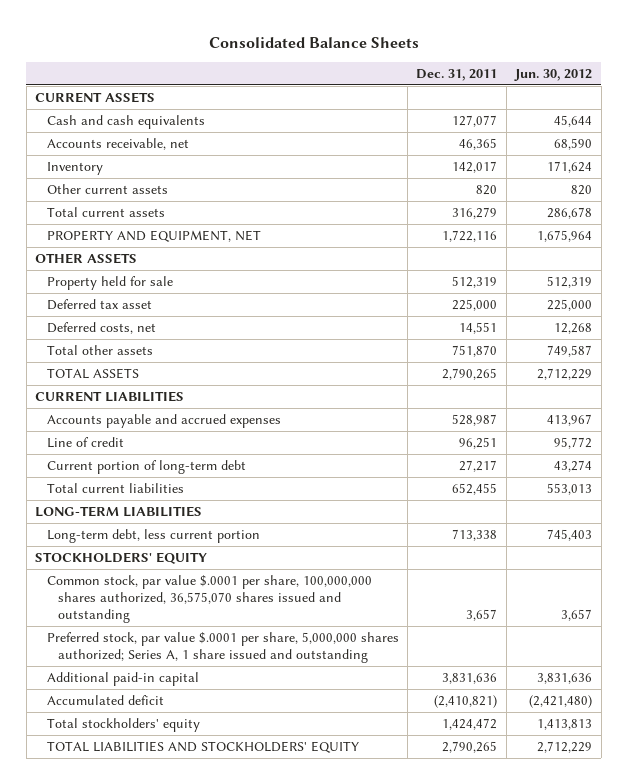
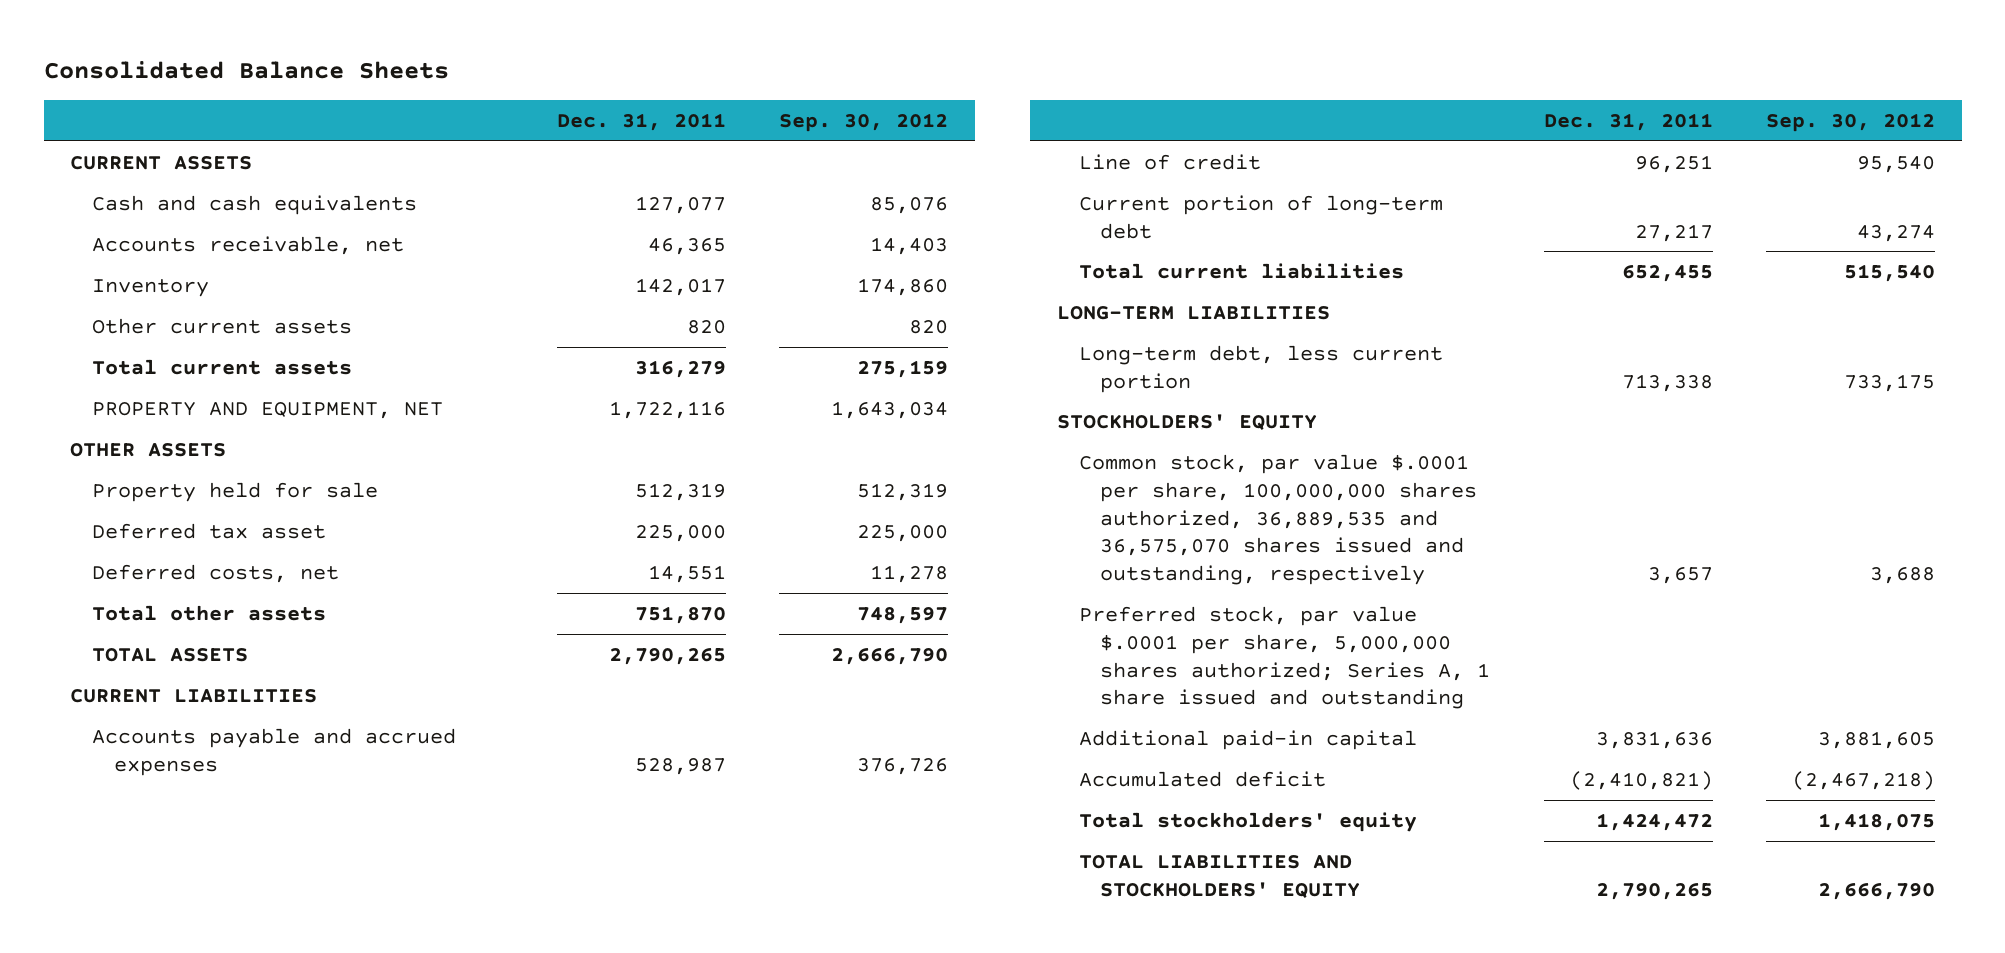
- | Dec. 31, 2011 | Jun. 30, 2012
+ | Dec. 31, 2011 | Sep. 30, 2012
- Common stock, par value $.0001 per share, 100,000,000 shares authorized, 36,575,070 shares issued and outstanding | 3,657 | 3,657
+ Common stock, par value $.0001 per share, 100,000,000 shares authorized, 36,889,535 and 36,575,070 shares issued and outstanding, respectively | 3,657 | 3,688

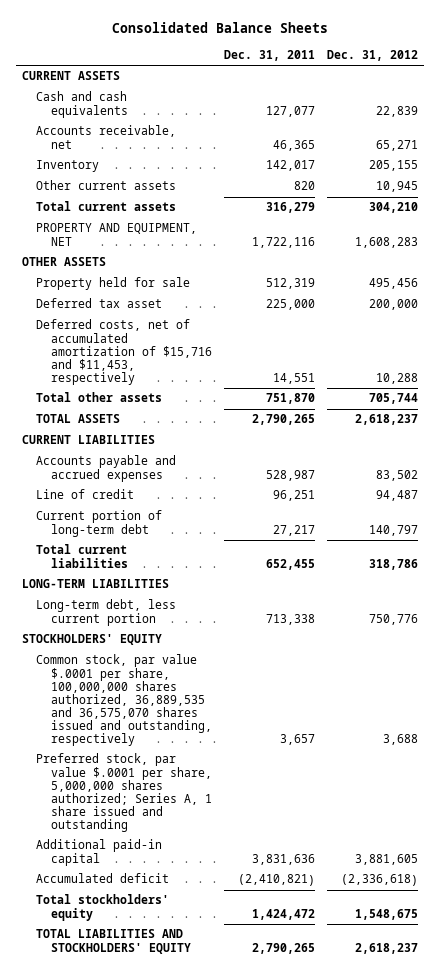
- | Dec. 31, 2011 | Sep. 30, 2012
+ | Dec. 31, 2011 | Dec. 31, 2012
- Deferred costs, net | 14,551 | 11,278
+ Deferred costs, net of accumulated amortization of $15,716 and $11,453, respectively | 14,551 | 10,288

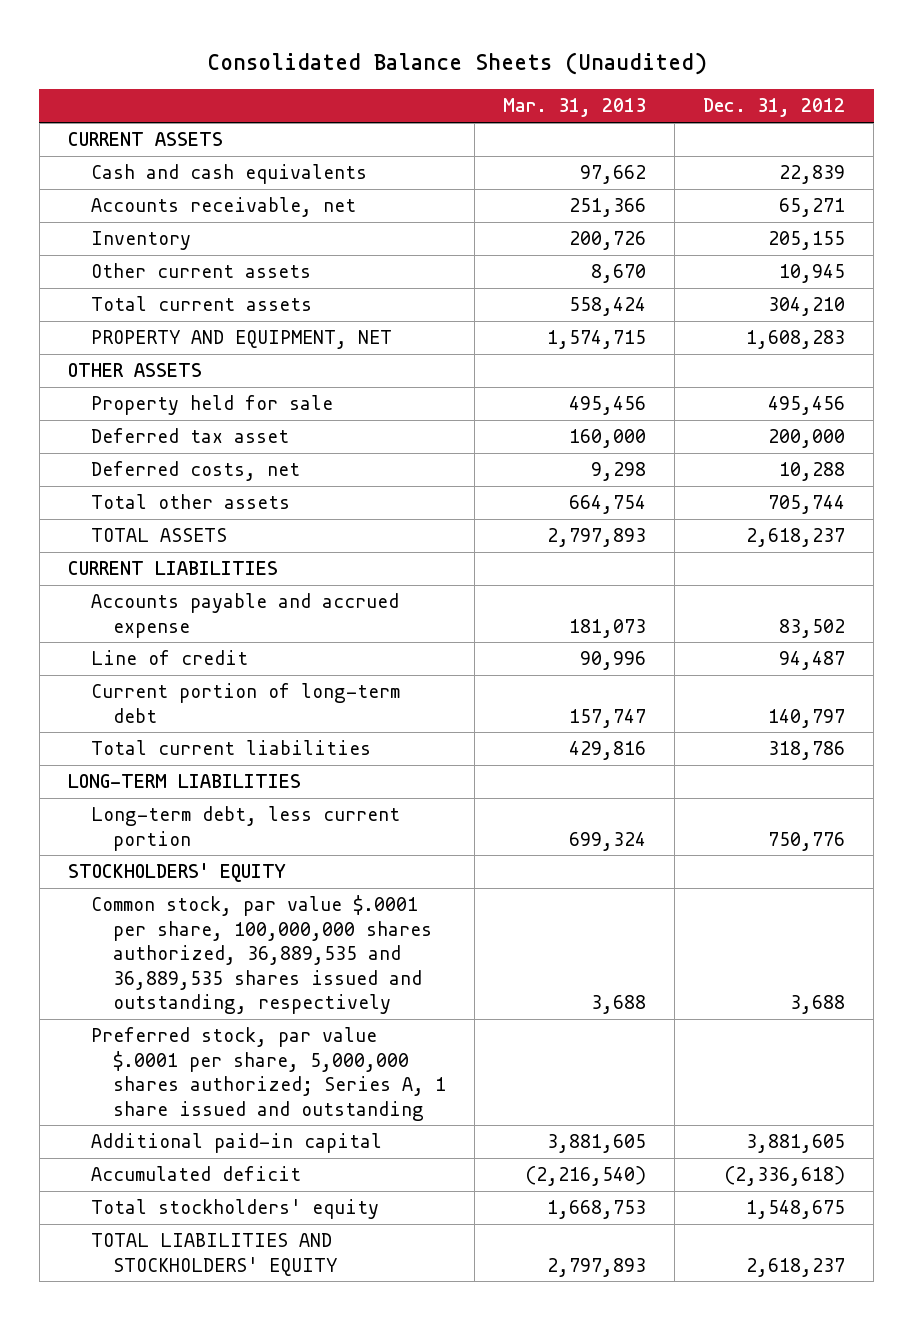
- Consolidated Balance Sheets
+ Consolidated Balance Sheets (Unaudited)
- | Dec. 31, 2011 | Dec. 31, 2012
+ | Mar. 31, 2013 | Dec. 31, 2012
- Deferred costs, net of accumulated amortization of $15,716 and $11,453, respectively | 14,551 | 10,288
+ Deferred costs, net | 9,298 | 10,288
- Accounts payable and accrued expenses | 528,987 | 83,502
+ Accounts payable and accrued expense | 181,073 | 83,502
- Common stock, par value $.0001 per share, 100,000,000 shares authorized, 36,889,535 and 36,575,070 shares issued and outstanding, respectively | 3,657 | 3,688
+ Common stock, par value $.0001 per share, 100,000,000 shares authorized, 36,889,535 and 36,889,535 shares issued and outstanding, respectively | 3,688 | 3,688

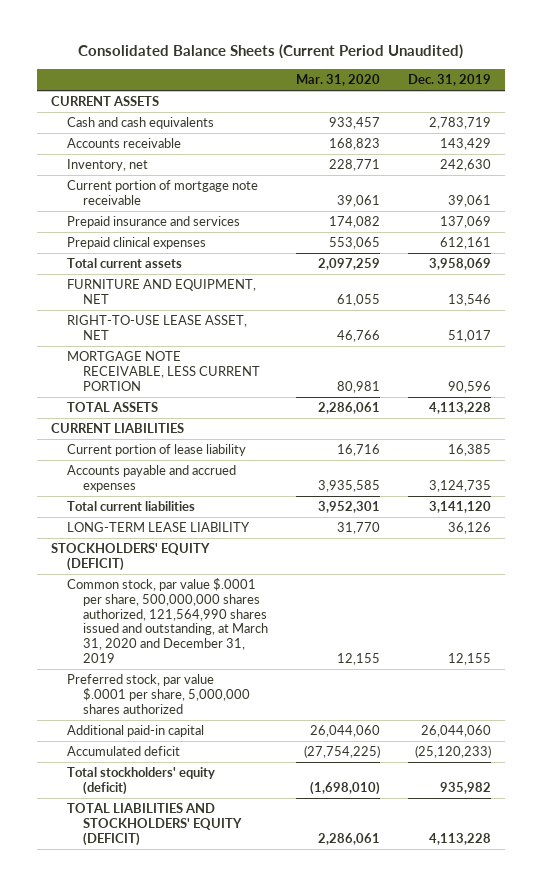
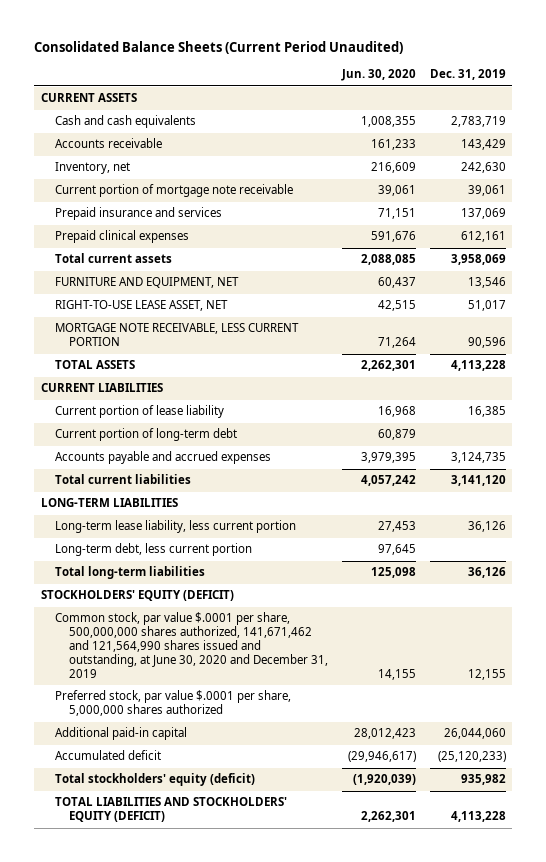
- | Mar. 31, 2020 | Dec. 31, 2019
+ | Jun. 30, 2020 | Dec. 31, 2019
+ Current portion of long-term debt | 60,879 |
- LONG-TERM LEASE LIABILITY | 31,770 | 36,126
+ LONG-TERM LIABILITIES
+ Long-term lease liability, less current portion | 27,453 | 36,126
+ Long-term debt, less current portion | 97,645 |
+ Total long-term liabilities | 125,098 | 36,126
- Common stock, par value $.0001 per share, 500,000,000 shares authorized, 121,564,990 shares issued and outstanding, at March 31, 2020 and December 31, 2019 | 12,155 | 12,155
+ Common stock, par value $.0001 per share, 500,000,000 shares authorized, 141,671,462 and 121,564,990 shares issued and outstanding, at June 30, 2020 and December 31, 2019 | 14,155 | 12,155

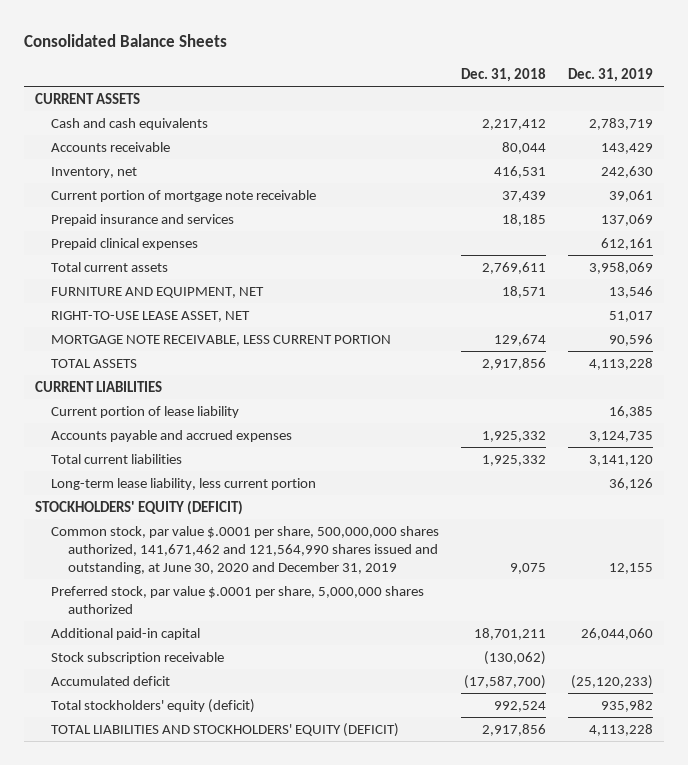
- Consolidated Balance Sheets (Current Period Unaudited)
+ Consolidated Balance Sheets
- | Jun. 30, 2020 | Dec. 31, 2019
+ | Dec. 31, 2018 | Dec. 31, 2019
- Current portion of long-term debt | 60,879 |
- LONG-TERM LIABILITIES
- Long-term debt, less current portion | 97,645 |
- Total long-term liabilities | 125,098 | 36,126
+ Stock subscription receivable | (130,062) |

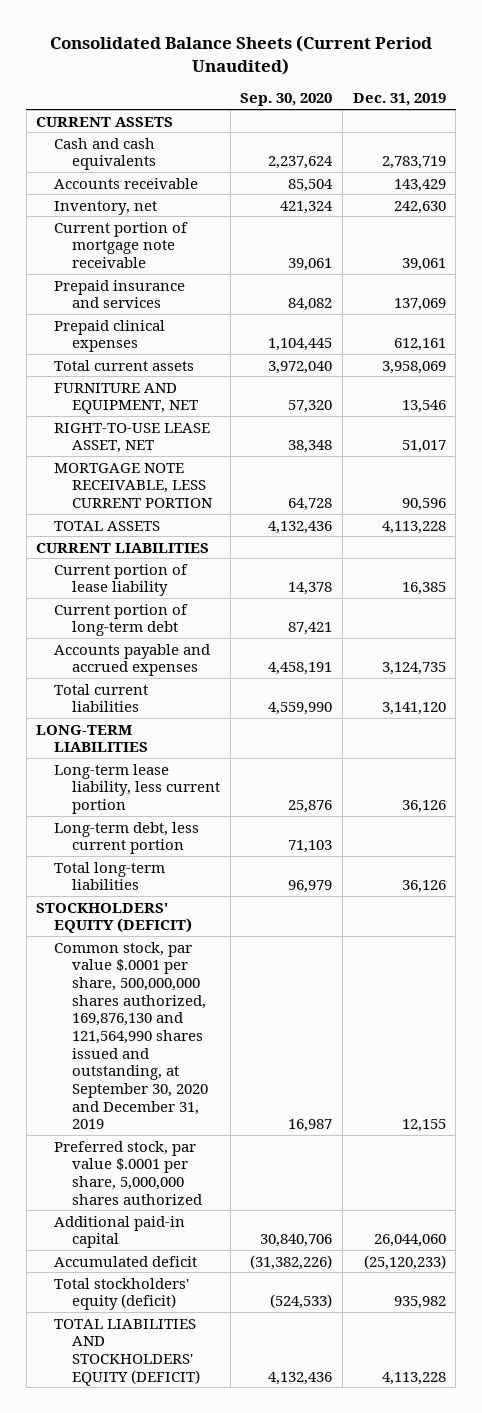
- Consolidated Balance Sheets
+ Consolidated Balance Sheets (Current Period Unaudited)
- | Dec. 31, 2018 | Dec. 31, 2019
+ | Sep. 30, 2020 | Dec. 31, 2019
+ Current portion of long-term debt | 87,421 |
+ LONG-TERM LIABILITIES
+ Long-term debt, less current portion | 71,103 |
+ Total long-term liabilities | 96,979 | 36,126
- Common stock, par value $.0001 per share, 500,000,000 shares authorized, 141,671,462 and 121,564,990 shares issued and outstanding, at June 30, 2020 and December 31, 2019 | 9,075 | 12,155
+ Common stock, par value $.0001 per share, 500,000,000 shares authorized, 169,876,130 and 121,564,990 shares issued and outstanding, at September 30, 2020 and December 31, 2019 | 16,987 | 12,155
- Stock subscription receivable | (130,062) |

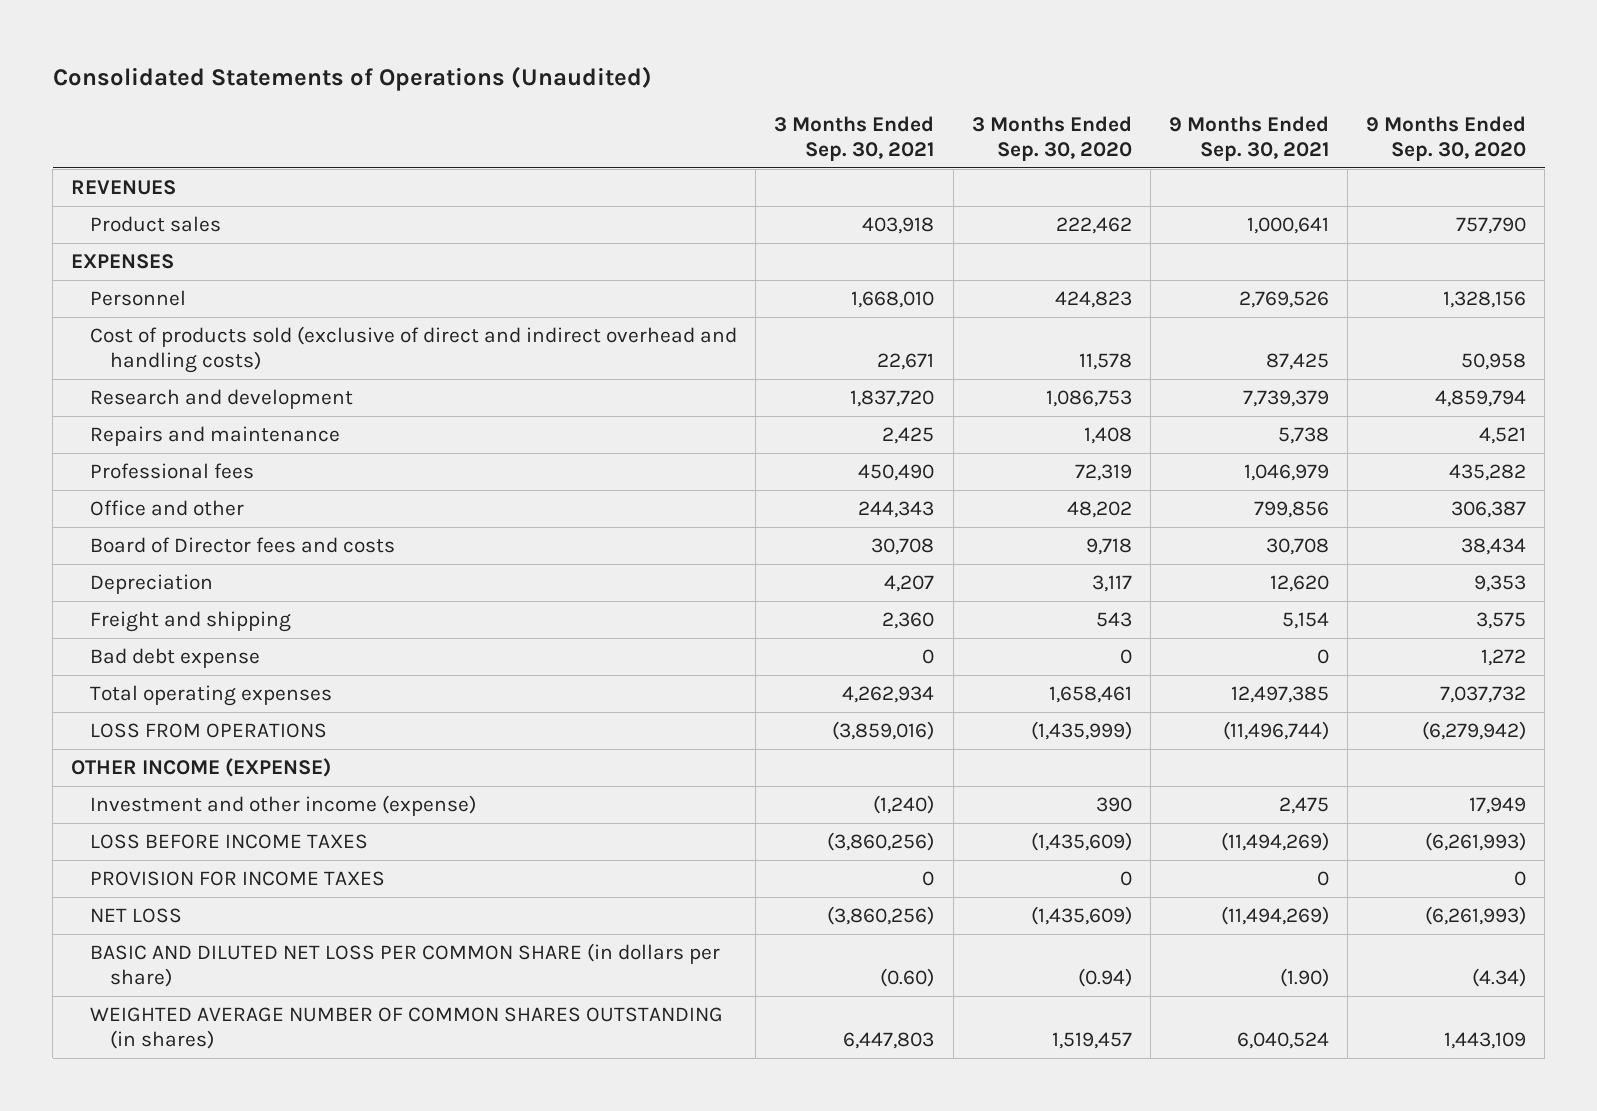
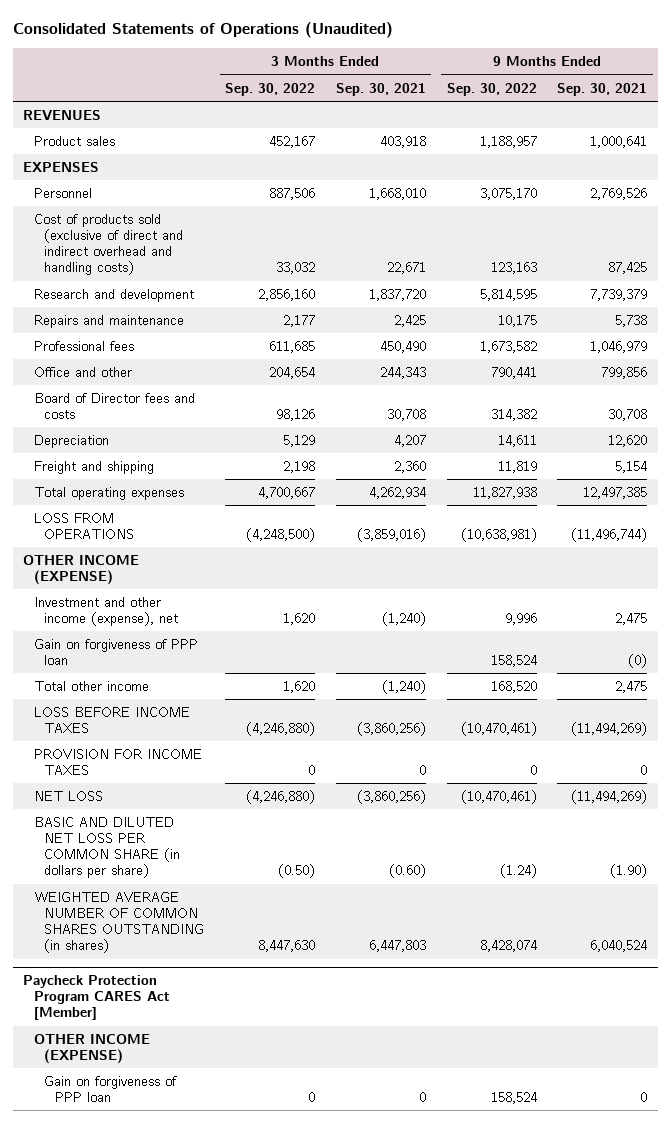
- | 3 Months Ended Sep. 30, 2021 | 3 Months Ended Sep. 30, 2020 | 9 Months Ended Sep. 30, 2021 | 9 Months Ended Sep. 30, 2020
+ | 3 Months Ended Sep. 30, 2022 | 3 Months Ended Sep. 30, 2021 | 9 Months Ended Sep. 30, 2022 | 9 Months Ended Sep. 30, 2021
- Bad debt expense | 0 | 0 | 0 | 1,272
- Investment and other income (expense) | (1,240) | 390 | 2,475 | 17,949
+ Investment and other income (expense), net | 1,620 | (1,240) | 9,996 | 2,475
+ Gain on forgiveness of PPP loan | | | 158,524 | (0)
+ Total other income | 1,620 | (1,240) | 168,520 | 2,475
+ Paycheck Protection Program CARES Act [Member]
+ OTHER INCOME (EXPENSE)
+ Gain on forgiveness of PPP loan | 0 | 0 | 158,524 | 0

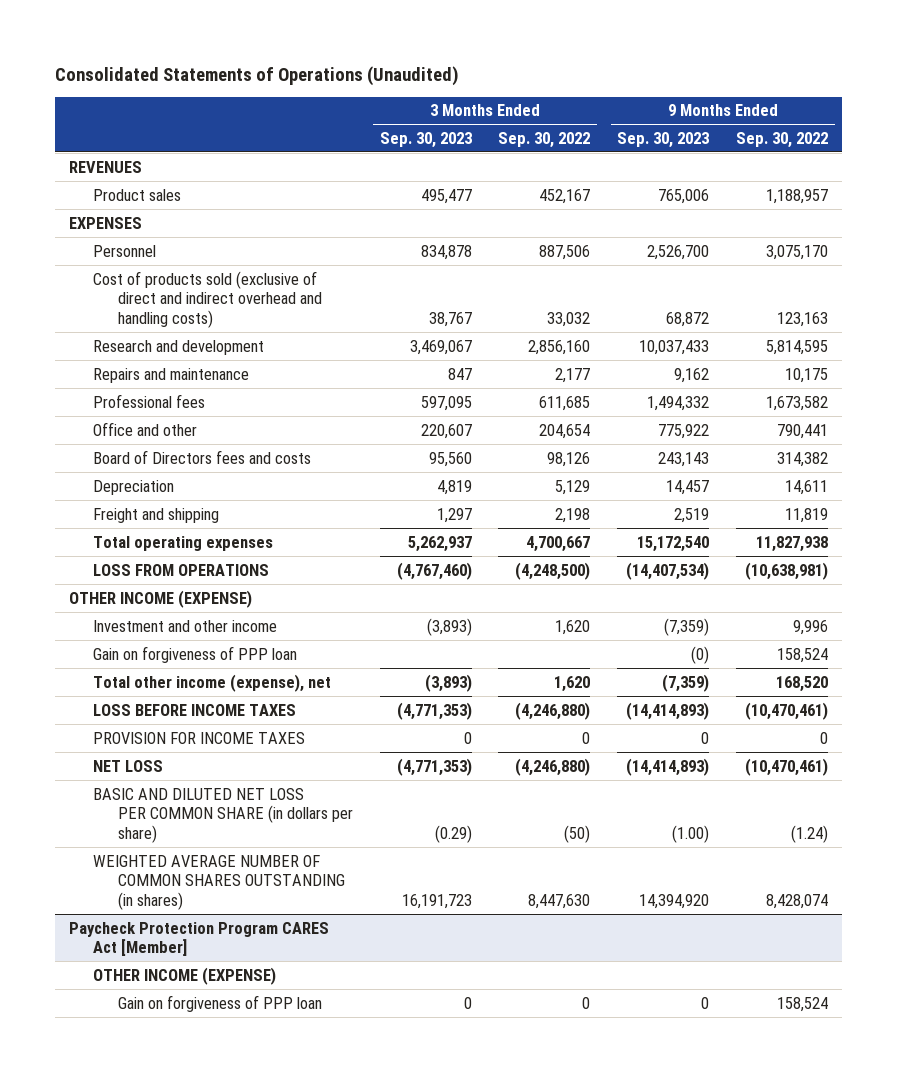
- | 3 Months Ended Sep. 30, 2022 | 3 Months Ended Sep. 30, 2021 | 9 Months Ended Sep. 30, 2022 | 9 Months Ended Sep. 30, 2021
+ | 3 Months Ended Sep. 30, 2023 | 3 Months Ended Sep. 30, 2022 | 9 Months Ended Sep. 30, 2023 | 9 Months Ended Sep. 30, 2022
- Board of Director fees and costs | 98,126 | 30,708 | 314,382 | 30,708
+ Board of Directors fees and costs | 95,560 | 98,126 | 243,143 | 314,382
- Investment and other income (expense), net | 1,620 | (1,240) | 9,996 | 2,475
+ Investment and other income | (3,893) | 1,620 | (7,359) | 9,996
- Total other income | 1,620 | (1,240) | 168,520 | 2,475
+ Total other income (expense), net | (3,893) | 1,620 | (7,359) | 168,520
- BASIC AND DILUTED NET LOSS PER COMMON SHARE (in dollars per share) | (0.50) | (0.60) | (1.24) | (1.90)
+ BASIC AND DILUTED NET LOSS PER COMMON SHARE (in dollars per share) | (0.29) | (50) | (1.00) | (1.24)

